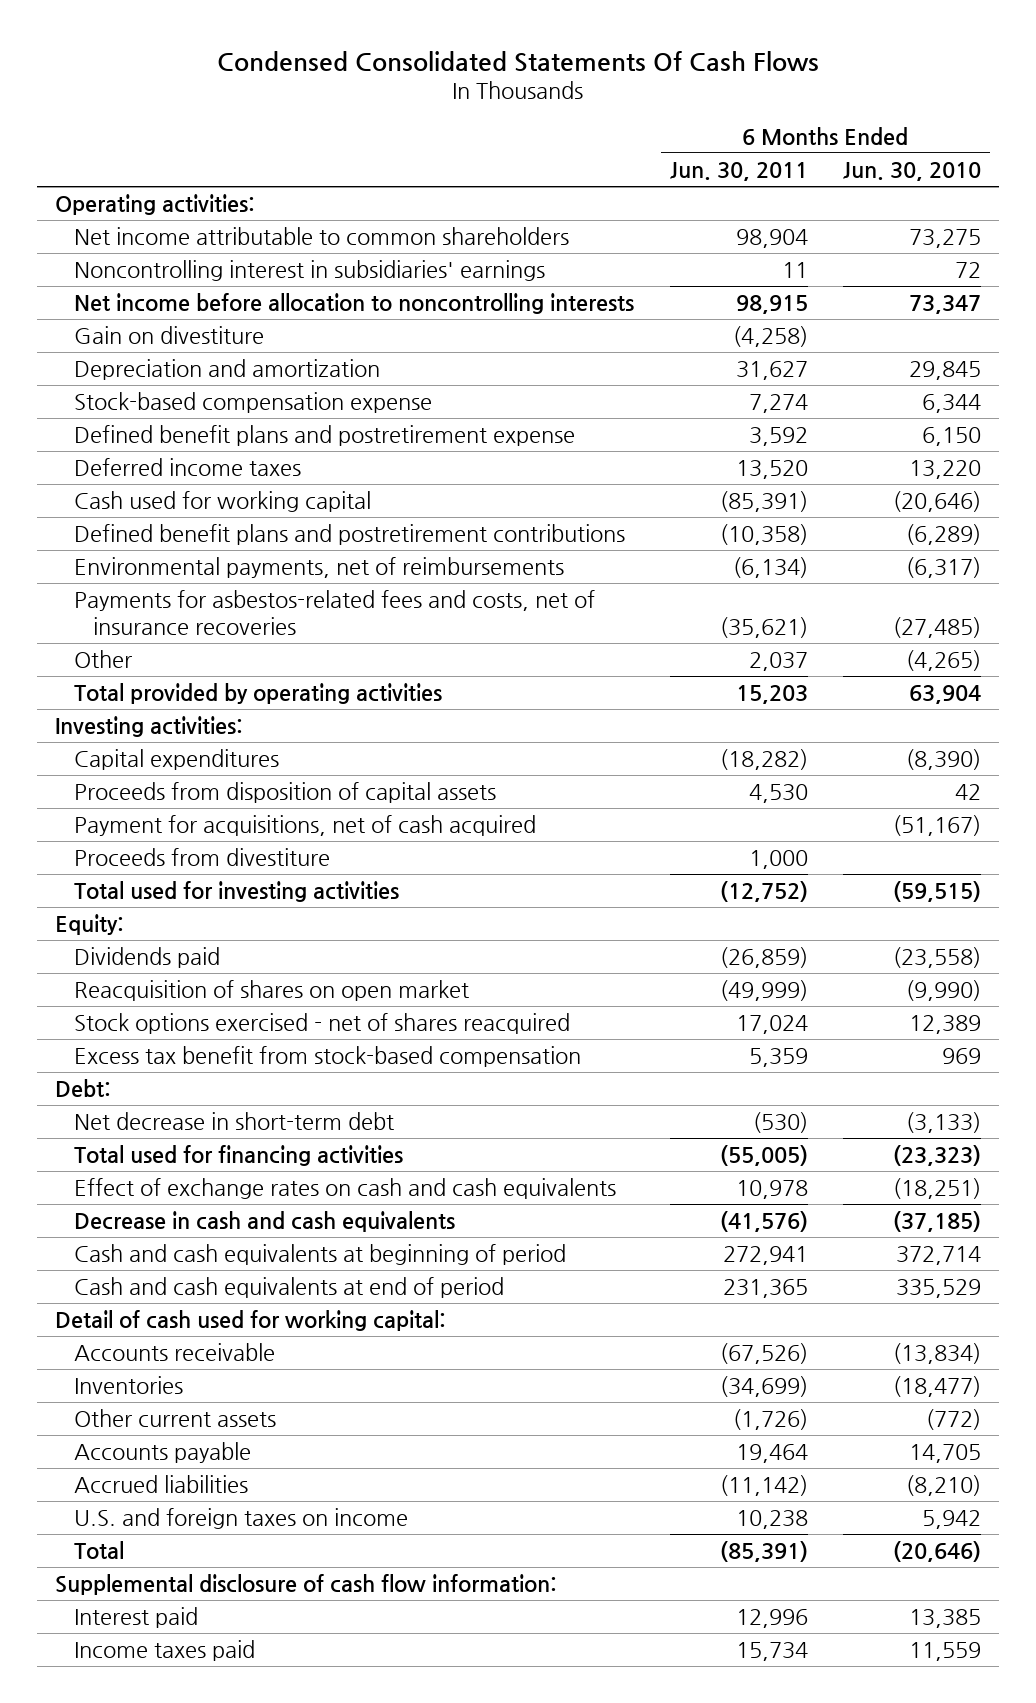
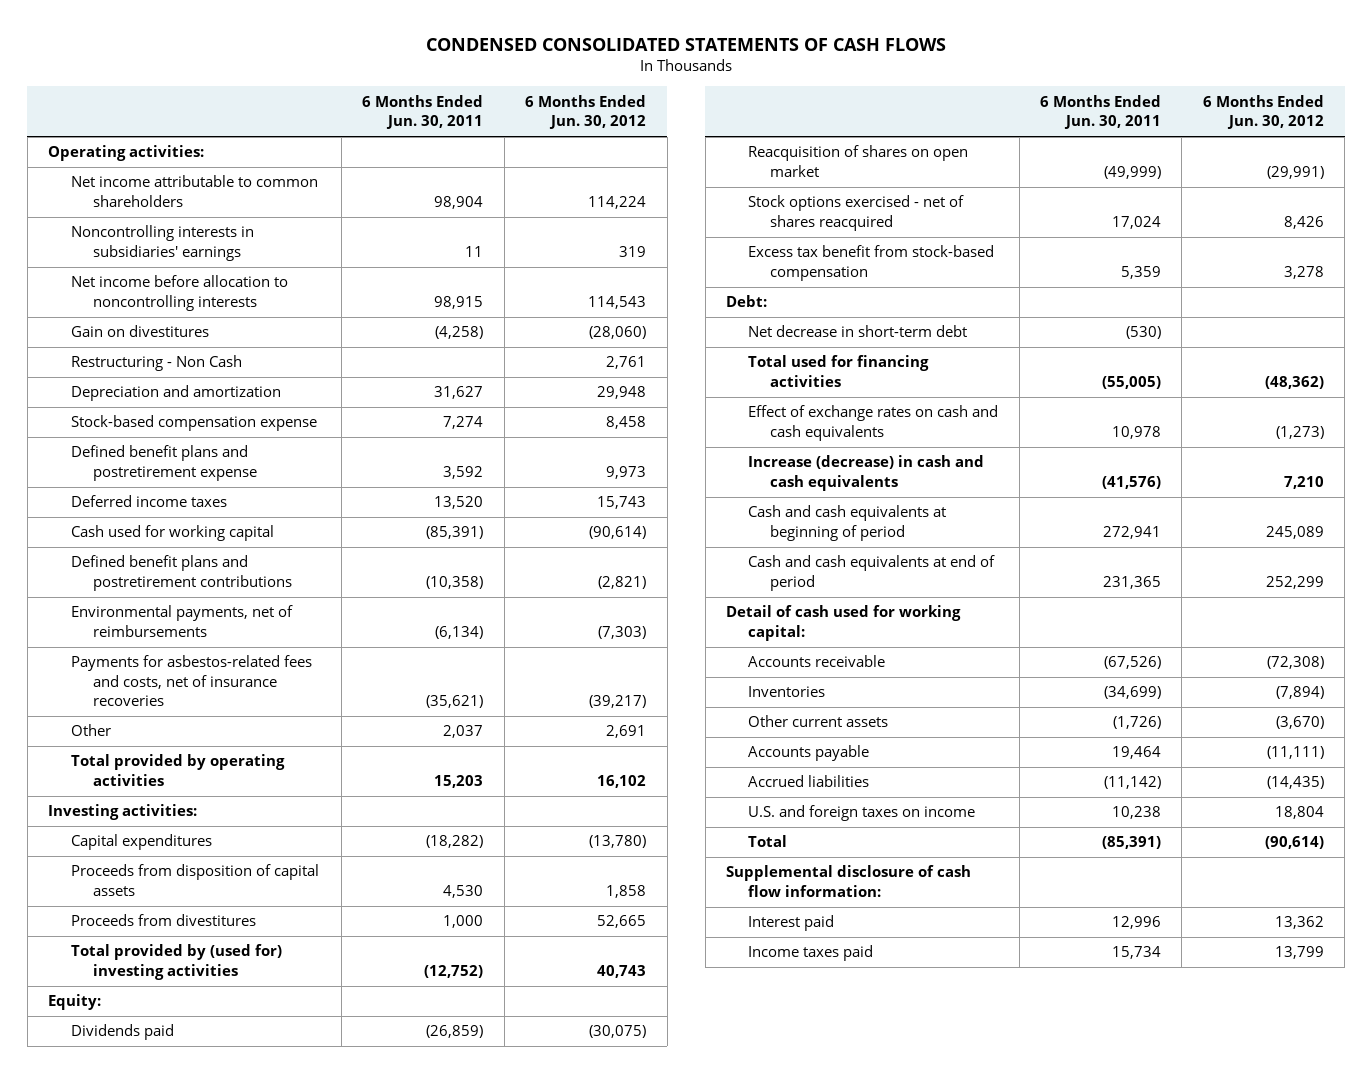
- Condensed Consolidated Statements Of Cash Flows
+ CONDENSED CONSOLIDATED STATEMENTS OF CASH FLOWS
- | 6 Months Ended Jun. 30, 2011 | 6 Months Ended Jun. 30, 2010
+ | 6 Months Ended Jun. 30, 2011 | 6 Months Ended Jun. 30, 2012
- Noncontrolling interest in subsidiaries' earnings | 11 | 72
+ Noncontrolling interests in subsidiaries' earnings | 11 | 319
- Gain on divestiture | (4,258) |
+ Gain on divestitures | (4,258) | (28,060)
+ Restructuring - Non Cash | | 2,761
- Payment for acquisitions, net of cash acquired | | (51,167)
- Proceeds from divestiture | 1,000 |
- Total used for investing activities | (12,752) | (59,515)
+ Proceeds from divestitures | 1,000 | 52,665
+ Total provided by (used for) investing activities | (12,752) | 40,743
- Decrease in cash and cash equivalents | (41,576) | (37,185)
+ Increase (decrease) in cash and cash equivalents | (41,576) | 7,210

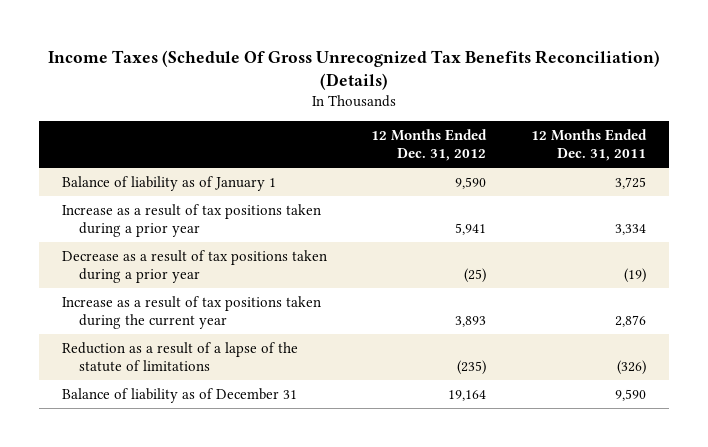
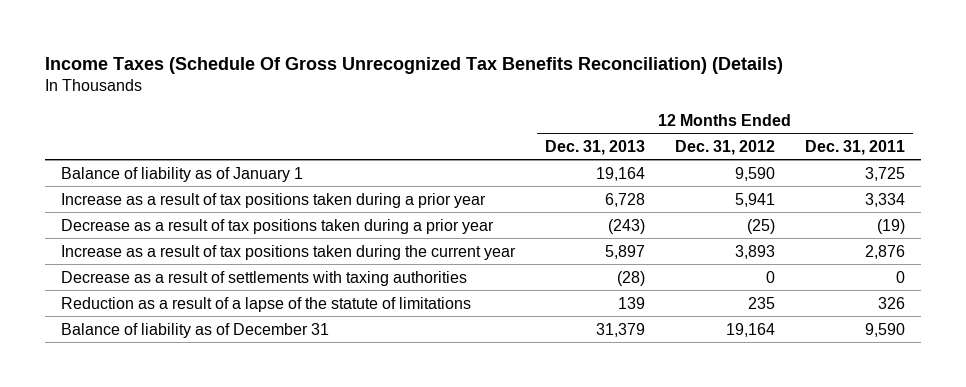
- | 12 Months Ended Dec. 31, 2012 | 12 Months Ended Dec. 31, 2011
+ | 12 Months Ended Dec. 31, 2013 | 12 Months Ended Dec. 31, 2012 | 12 Months Ended Dec. 31, 2011
- Reduction as a result of a lapse of the statute of limitations | (235) | (326)
+ Decrease as a result of settlements with taxing authorities | (28) | 0 | 0
+ Reduction as a result of a lapse of the statute of limitations | 139 | 235 | 326

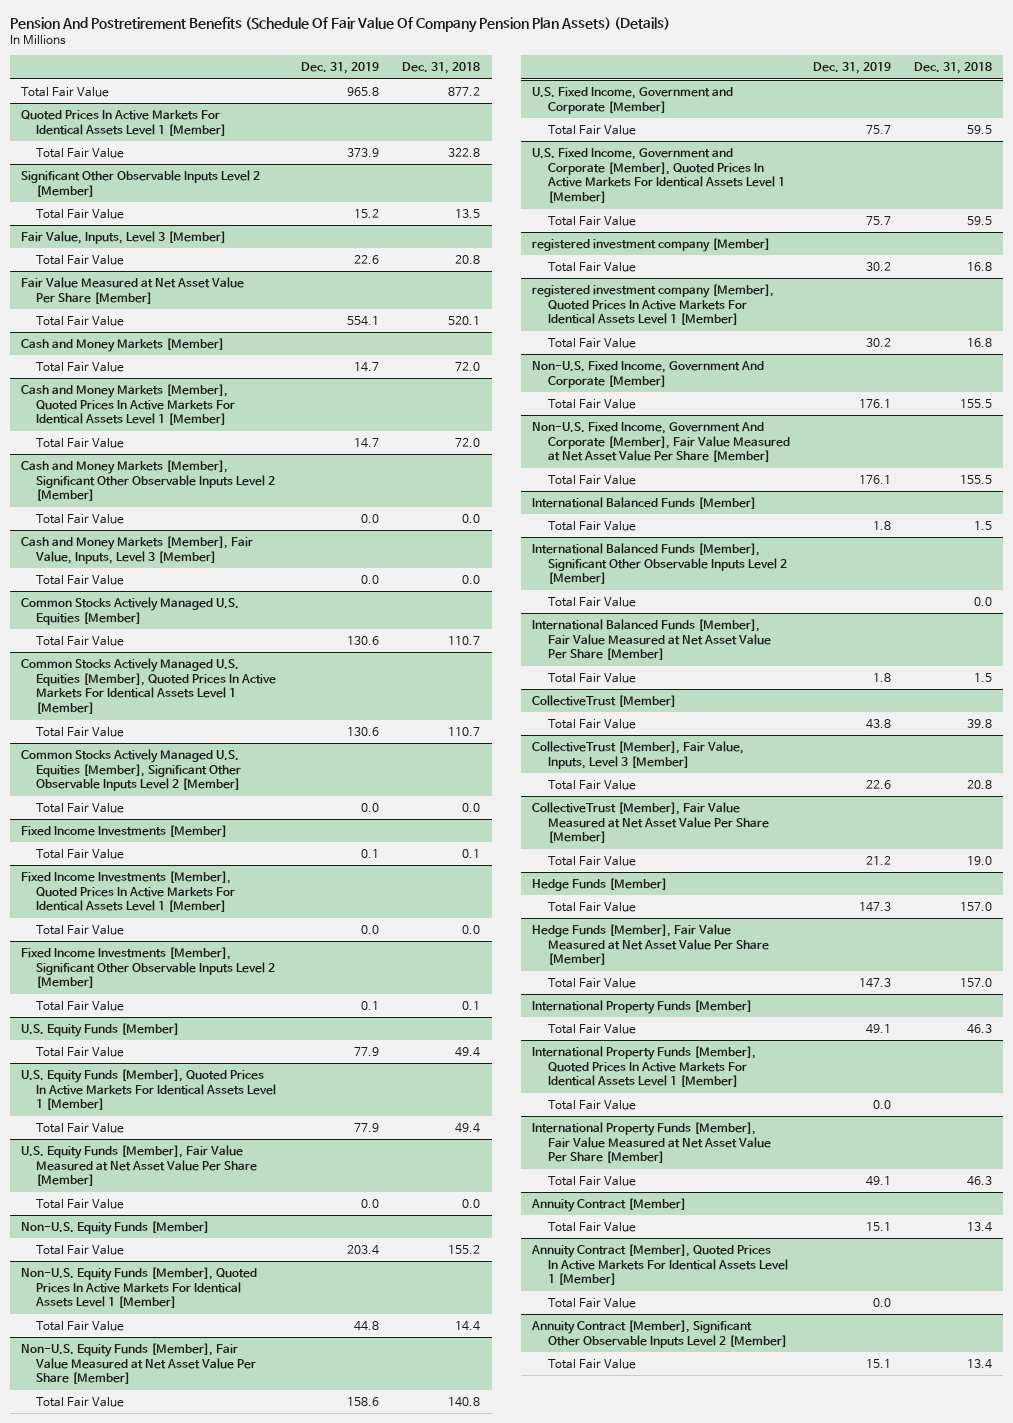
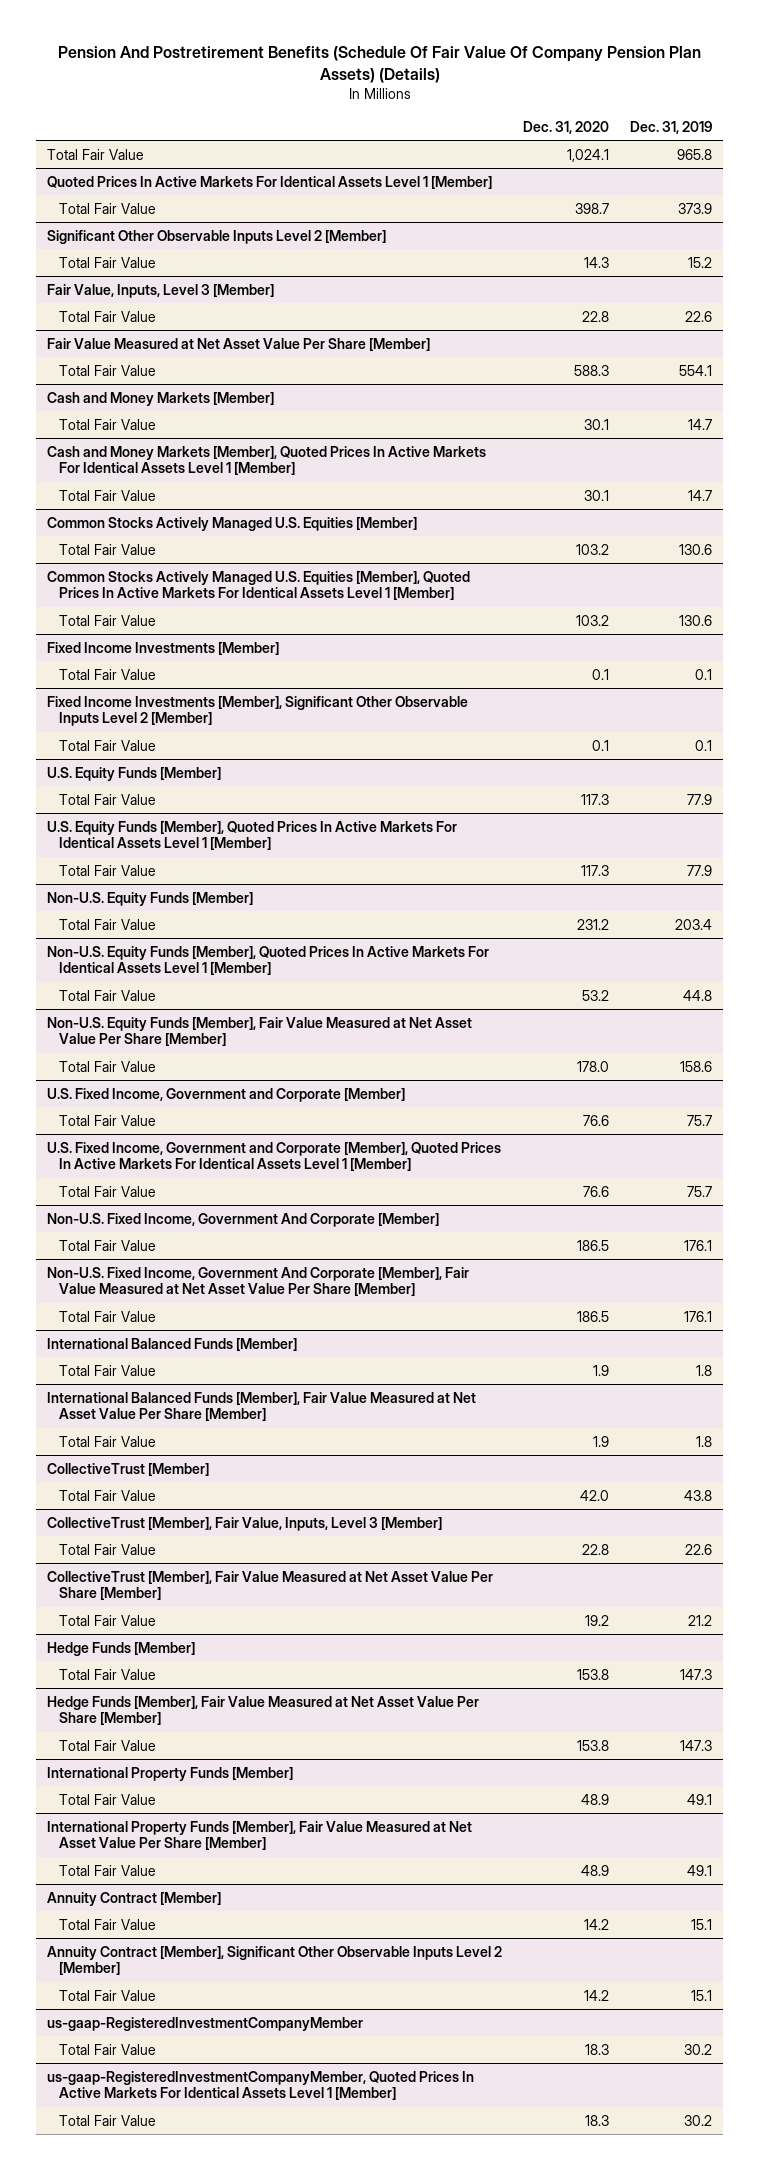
- | Dec. 31, 2019 | Dec. 31, 2018
+ | Dec. 31, 2020 | Dec. 31, 2019
- Cash and Money Markets [Member], Significant Other Observable Inputs Level 2 [Member]
- Total Fair Value | 0.0 | 0.0
- Cash and Money Markets [Member], Fair Value, Inputs, Level 3 [Member]
- Total Fair Value | 0.0 | 0.0
- Common Stocks Actively Managed U.S. Equities [Member], Significant Other Observable Inputs Level 2 [Member]
- Total Fair Value | 0.0 | 0.0
- Fixed Income Investments [Member], Quoted Prices In Active Markets For Identical Assets Level 1 [Member]
- Total Fair Value | 0.0 | 0.0
- U.S. Equity Funds [Member], Fair Value Measured at Net Asset Value Per Share [Member]
- Total Fair Value | 0.0 | 0.0
- registered investment company [Member]
- Total Fair Value | 30.2 | 16.8
- registered investment company [Member], Quoted Prices In Active Markets For Identical Assets Level 1 [Member]
- Total Fair Value | 30.2 | 16.8
- International Balanced Funds [Member], Significant Other Observable Inputs Level 2 [Member]
- Total Fair Value | | 0.0
- International Property Funds [Member], Quoted Prices In Active Markets For Identical Assets Level 1 [Member]
- Total Fair Value | 0.0 |
- Annuity Contract [Member], Quoted Prices In Active Markets For Identical Assets Level 1 [Member]
- Total Fair Value | 0.0 |
+ us-gaap-RegisteredInvestmentCompanyMember
+ Total Fair Value | 18.3 | 30.2
+ us-gaap-RegisteredInvestmentCompanyMember, Quoted Prices In Active Markets For Identical Assets Level 1 [Member]
+ Total Fair Value | 18.3 | 30.2

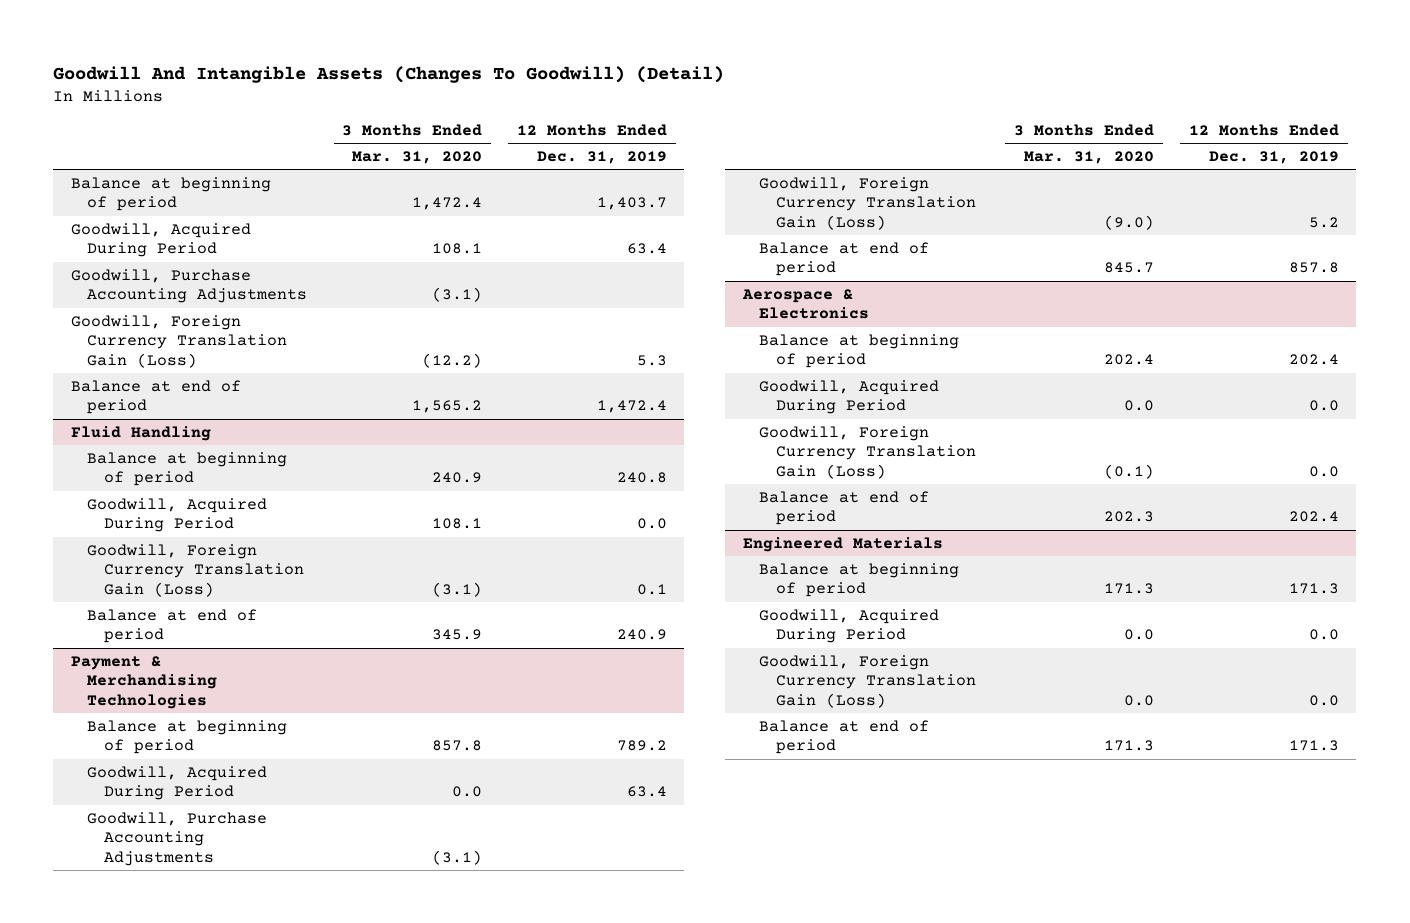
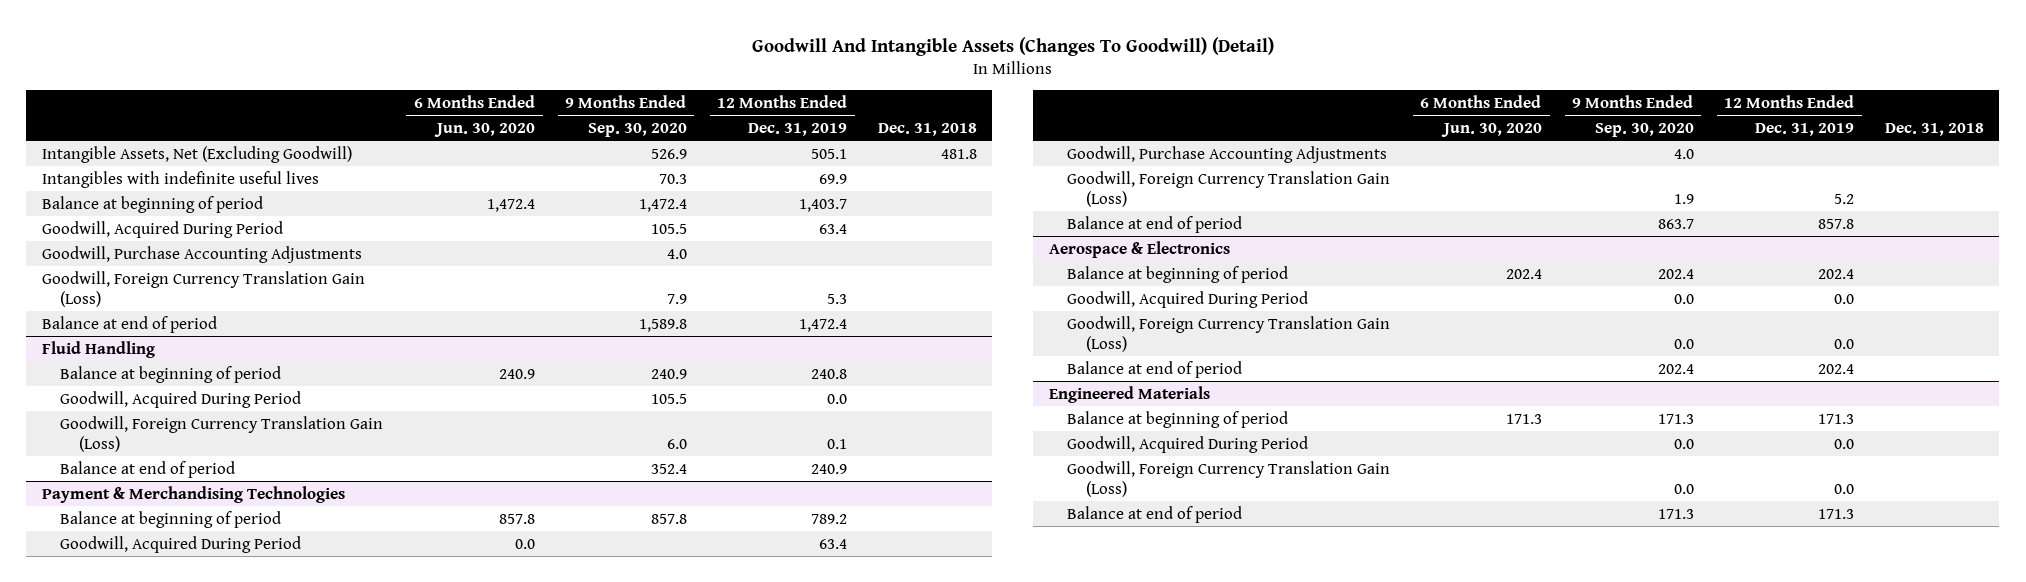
- | 3 Months Ended Mar. 31, 2020 | 12 Months Ended Dec. 31, 2019
+ | 6 Months Ended Jun. 30, 2020 | 9 Months Ended Sep. 30, 2020 | 12 Months Ended Dec. 31, 2019 | Dec. 31, 2018
+ Intangible Assets, Net (Excluding Goodwill) | | 526.9 | 505.1 | 481.8
+ Intangibles with indefinite useful lives | | 70.3 | 69.9 |

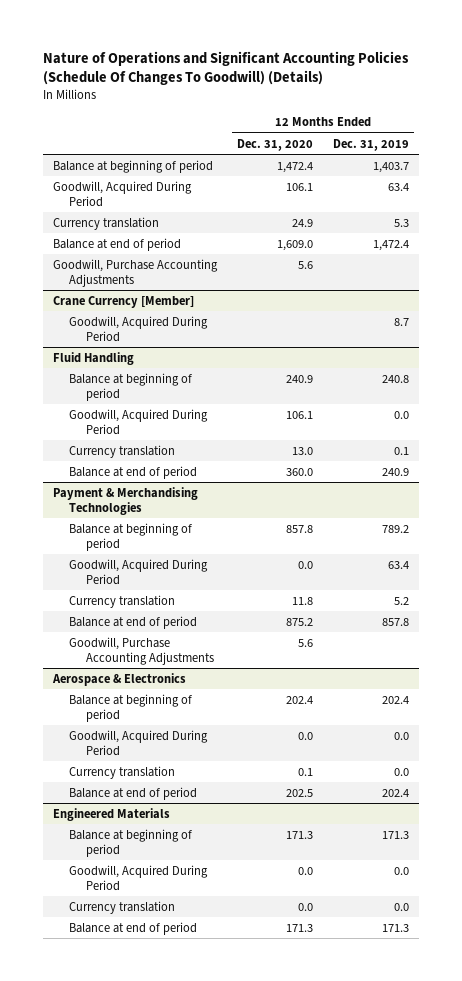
- Goodwill And Intangible Assets (Changes To Goodwill) (Detail)
+ Nature of Operations and Significant Accounting Policies (Schedule Of Changes To Goodwill) (Details)
- | 6 Months Ended Jun. 30, 2020 | 9 Months Ended Sep. 30, 2020 | 12 Months Ended Dec. 31, 2019 | Dec. 31, 2018
+ | 12 Months Ended Dec. 31, 2020 | 12 Months Ended Dec. 31, 2019
- Intangible Assets, Net (Excluding Goodwill) | | 526.9 | 505.1 | 481.8
- Intangibles with indefinite useful lives | | 70.3 | 69.9 |
- Goodwill, Foreign Currency Translation Gain (Loss) | | 7.9 | 5.3 |
+ Currency translation | 24.9 | 5.3
moved down: Goodwill, Purchase Accounting Adjustments | 5.6 |
+ Crane Currency [Member]
+ Goodwill, Acquired During Period | | 8.7
@ Fluid Handling
- Goodwill, Foreign Currency Translation Gain (Loss) | | 6.0 | 0.1 |
+ Currency translation | 13.0 | 0.1
@ Payment & Merchandising Technologies
- Goodwill, Foreign Currency Translation Gain (Loss) | | 1.9 | 5.2 |
+ Currency translation | 11.8 | 5.2
moved down: Goodwill, Purchase Accounting Adjustments | 5.6 |
@ Aerospace & Electronics
- Goodwill, Foreign Currency Translation Gain (Loss) | | 0.0 | 0.0 |
+ Currency translation | 0.1 | 0.0
@ Engineered Materials
- Goodwill, Foreign Currency Translation Gain (Loss) | | 0.0 | 0.0 |
+ Currency translation | 0.0 | 0.0

